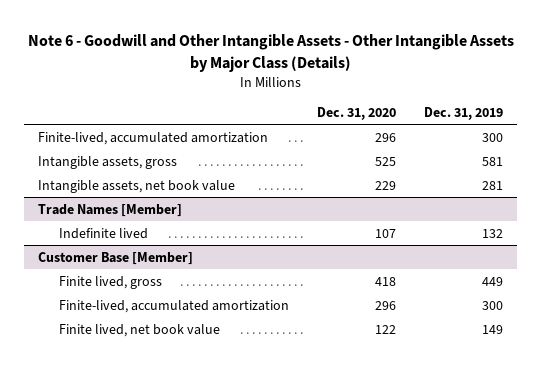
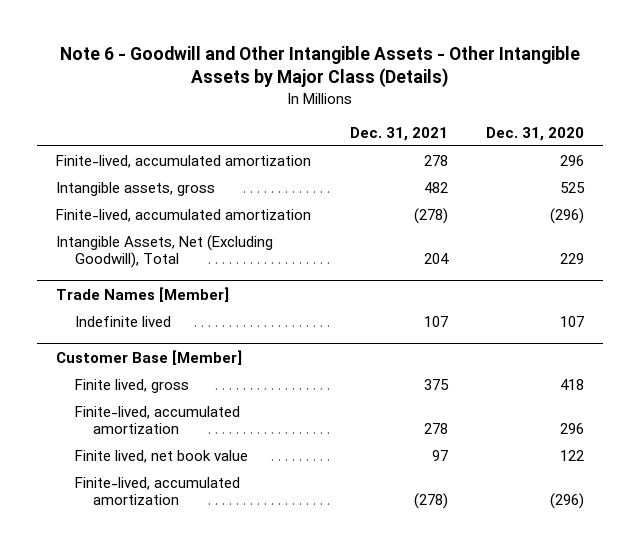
- | Dec. 31, 2020 | Dec. 31, 2019
+ | Dec. 31, 2021 | Dec. 31, 2020
- Intangible assets, net book value | 229 | 281
+ Finite-lived, accumulated amortization | (278) | (296)
+ Intangible Assets, Net (Excluding Goodwill), Total | 204 | 229
@ Customer Base [Member]
+ Finite-lived, accumulated amortization | (278) | (296)

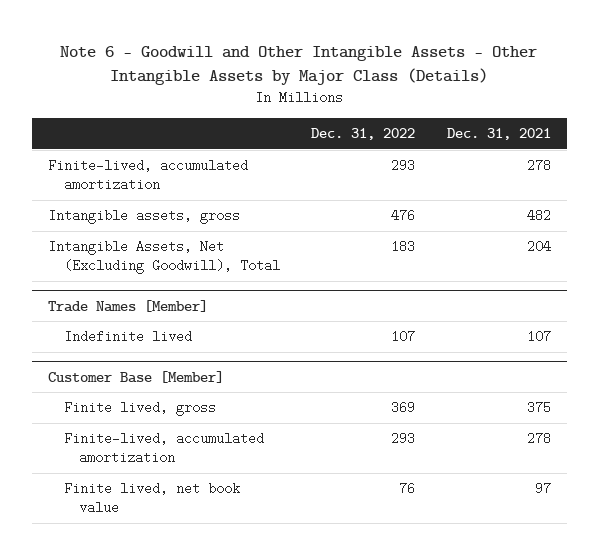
- | Dec. 31, 2021 | Dec. 31, 2020
+ | Dec. 31, 2022 | Dec. 31, 2021
- Finite-lived, accumulated amortization | (278) | (296)
@ Customer Base [Member]
- Finite-lived, accumulated amortization | (278) | (296)

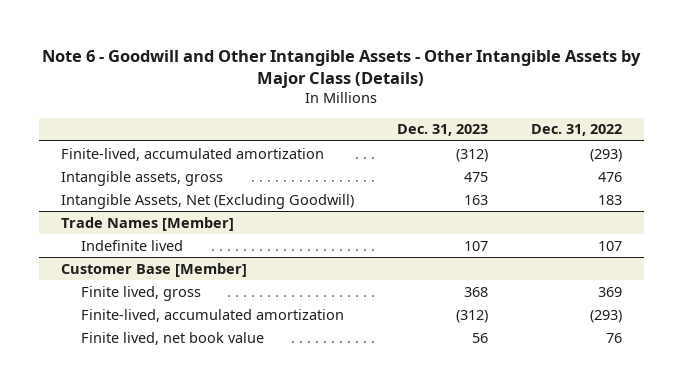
- | Dec. 31, 2022 | Dec. 31, 2021
+ | Dec. 31, 2023 | Dec. 31, 2022
- Finite-lived, accumulated amortization | 293 | 278
+ Finite-lived, accumulated amortization | (312) | (293)
- Intangible Assets, Net (Excluding Goodwill), Total | 183 | 204
+ Intangible Assets, Net (Excluding Goodwill) | 163 | 183
@ Customer Base [Member]
- Finite-lived, accumulated amortization | 293 | 278
+ Finite-lived, accumulated amortization | (312) | (293)

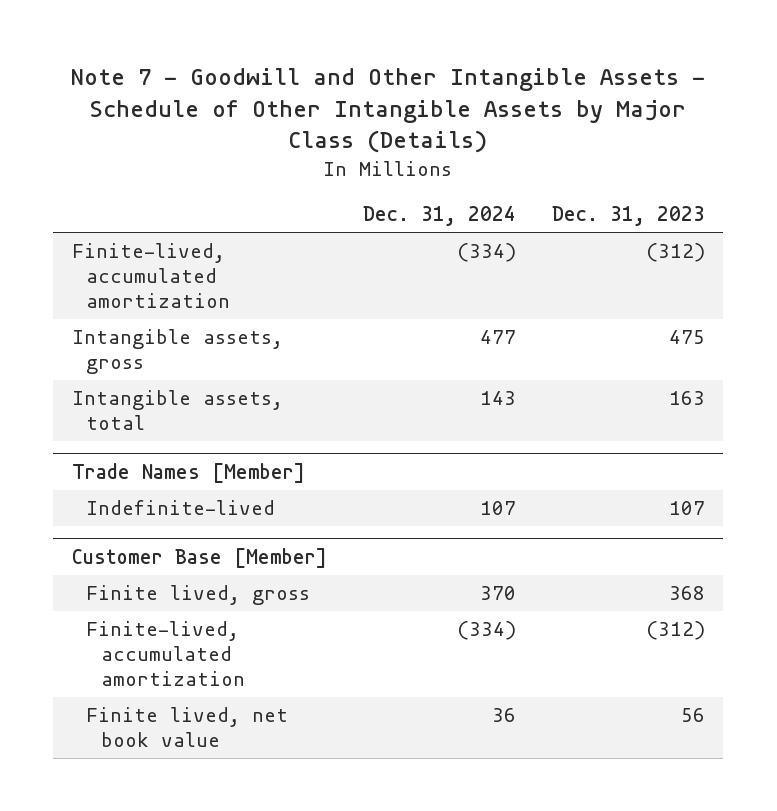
- Note 6 - Goodwill and Other Intangible Assets - Other Intangible Assets by Major Class (Details)
+ Note 7 - Goodwill and Other Intangible Assets - Schedule of Other Intangible Assets by Major Class (Details)
- | Dec. 31, 2023 | Dec. 31, 2022
+ | Dec. 31, 2024 | Dec. 31, 2023
- Intangible Assets, Net (Excluding Goodwill) | 163 | 183
+ Intangible assets, total | 143 | 163
@ Trade Names [Member]
- Indefinite lived | 107 | 107
+ Indefinite-lived | 107 | 107

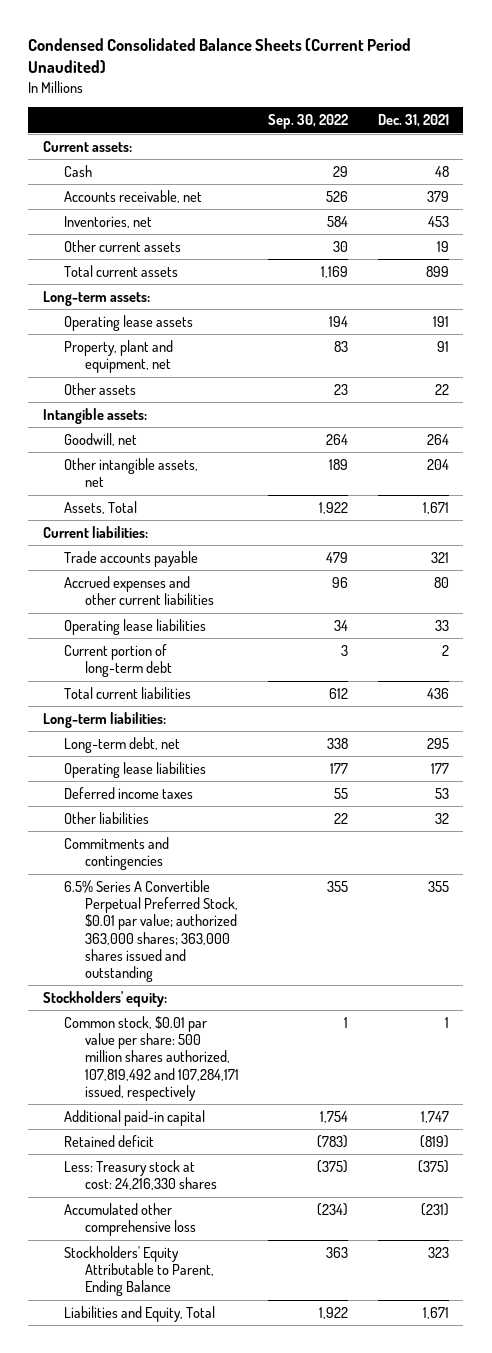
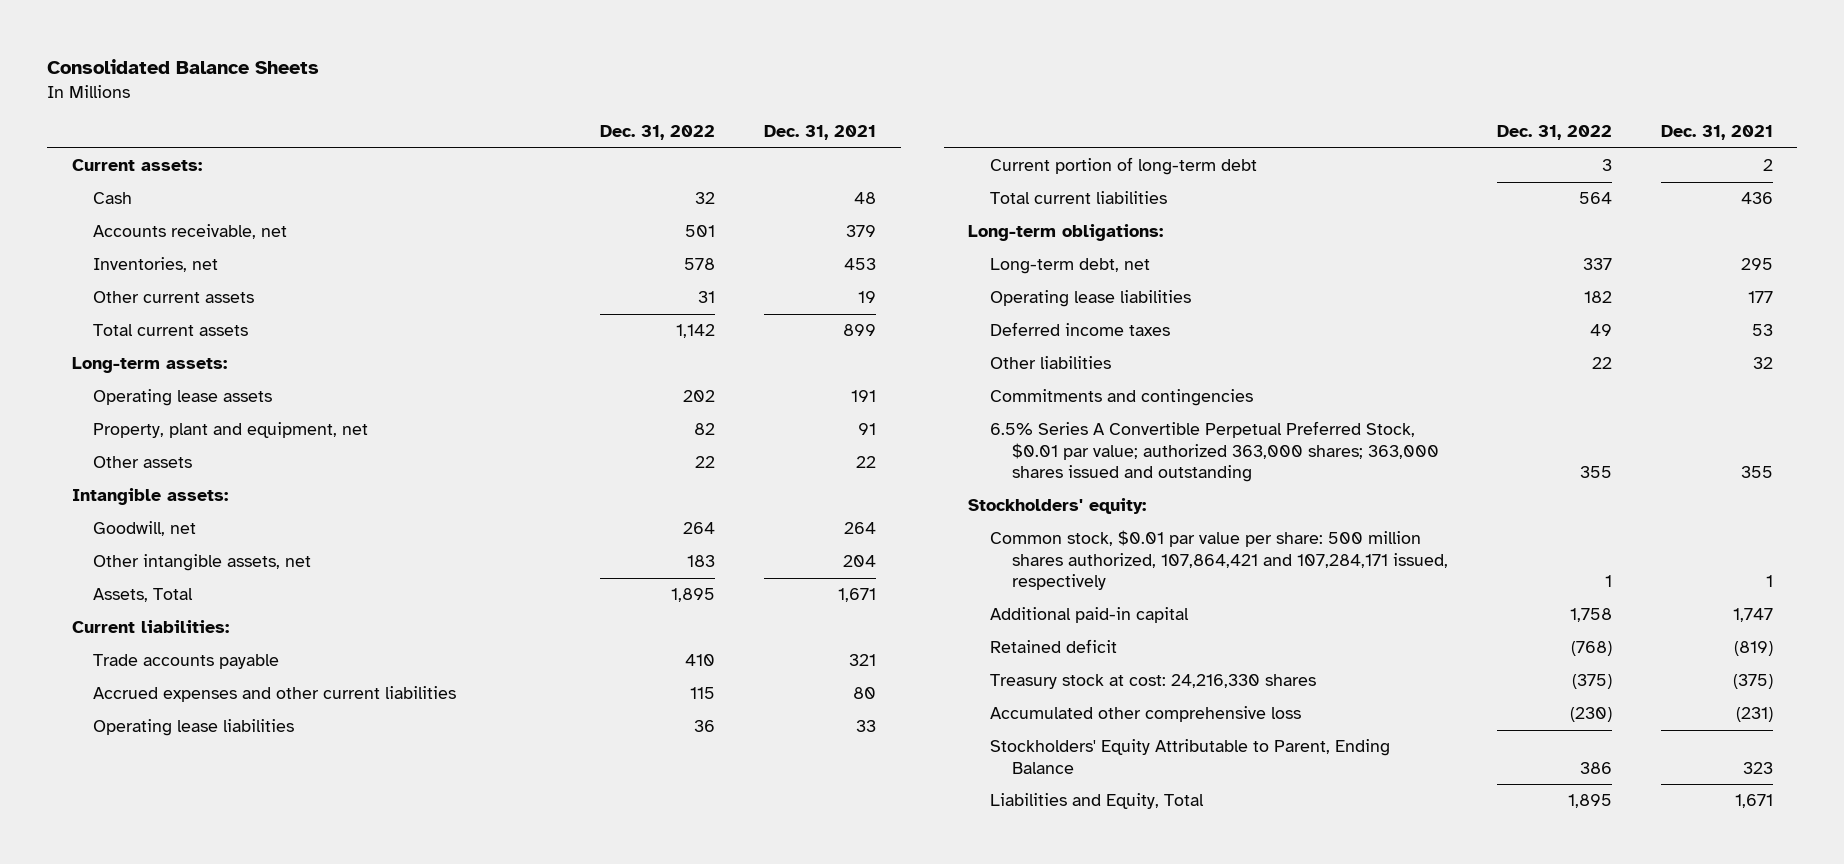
- Condensed Consolidated Balance Sheets (Current Period Unaudited)
+ Consolidated Balance Sheets
- | Sep. 30, 2022 | Dec. 31, 2021
+ | Dec. 31, 2022 | Dec. 31, 2021
- Long-term liabilities:
+ Long-term obligations:
- Common stock, $0.01 par value per share: 500 million shares authorized, 107,819,492 and 107,284,171 issued, respectively | 1 | 1
+ Common stock, $0.01 par value per share: 500 million shares authorized, 107,864,421 and 107,284,171 issued, respectively | 1 | 1
- Less: Treasury stock at cost: 24,216,330 shares | (375) | (375)
+ Treasury stock at cost: 24,216,330 shares | (375) | (375)

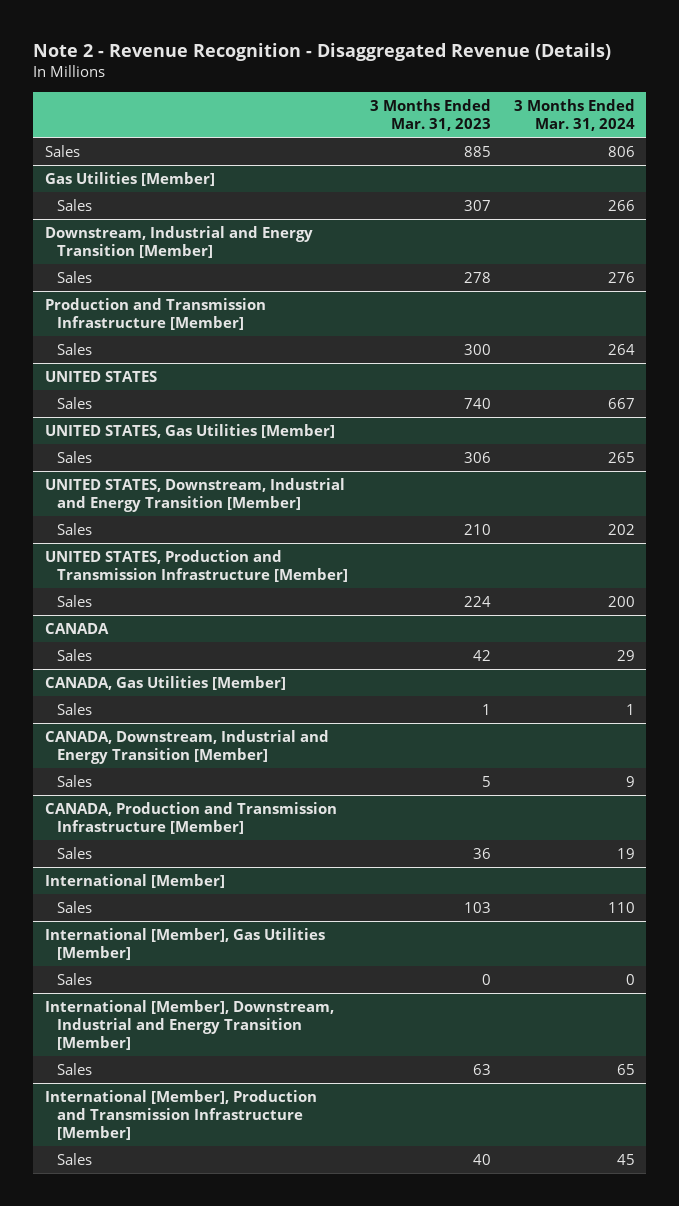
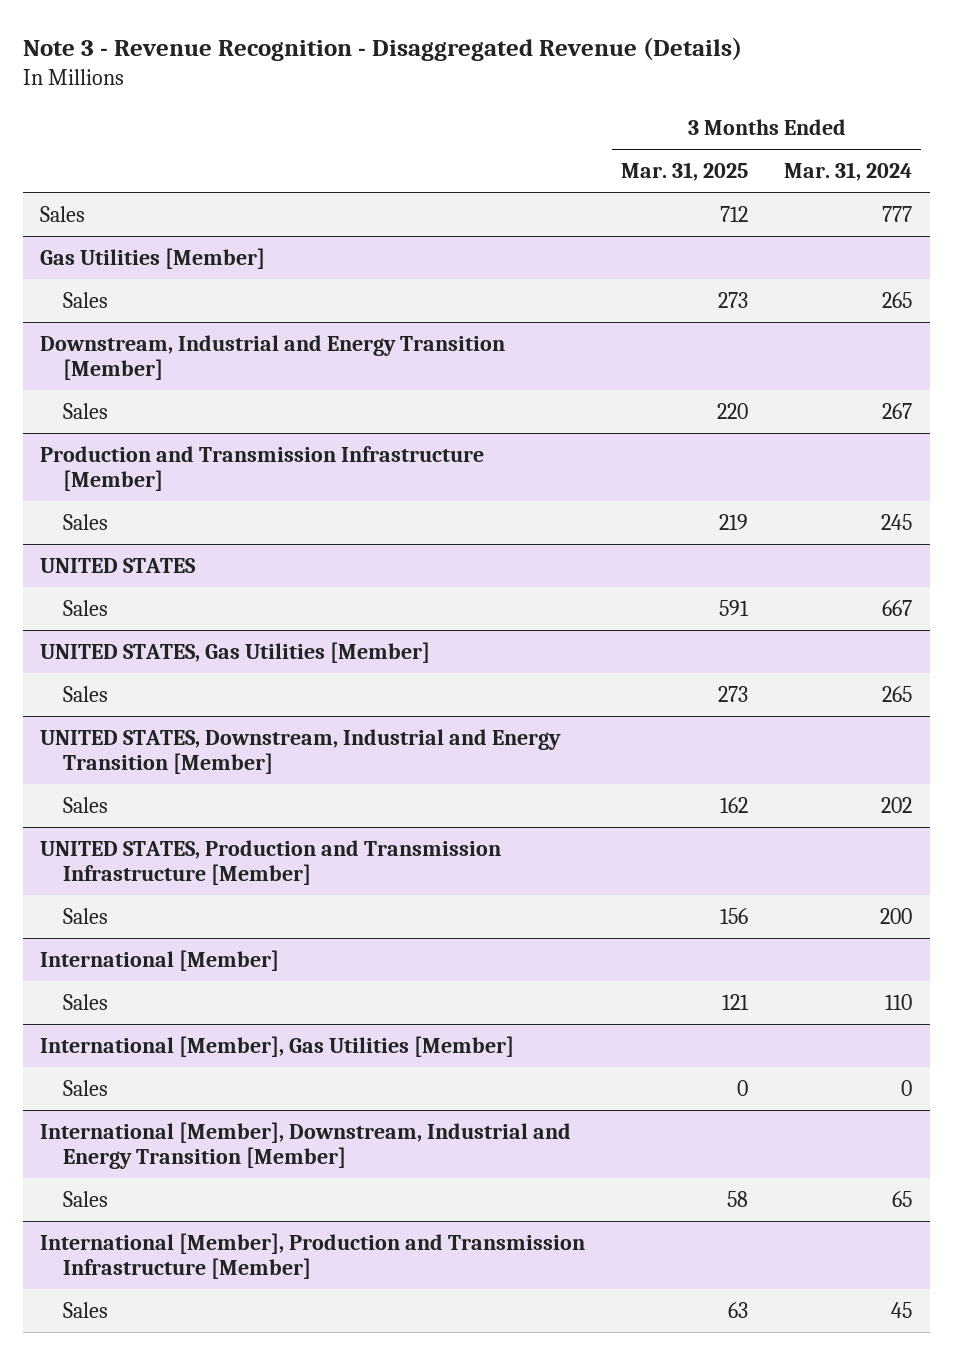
- Note 2 - Revenue Recognition - Disaggregated Revenue (Details)
+ Note 3 - Revenue Recognition - Disaggregated Revenue (Details)
- | 3 Months Ended Mar. 31, 2023 | 3 Months Ended Mar. 31, 2024
+ | 3 Months Ended Mar. 31, 2025 | 3 Months Ended Mar. 31, 2024
- Sales | 885 | 806
+ Sales | 712 | 777
@ Gas Utilities [Member]
- Sales | 307 | 266
+ Sales | 273 | 265
@ Downstream, Industrial and Energy Transition [Member]
- Sales | 278 | 276
+ Sales | 220 | 267
@ Production and Transmission Infrastructure [Member]
- Sales | 300 | 264
+ Sales | 219 | 245
- CANADA
- Sales | 42 | 29
- CANADA, Gas Utilities [Member]
- Sales | 1 | 1
- CANADA, Downstream, Industrial and Energy Transition [Member]
- Sales | 5 | 9
- CANADA, Production and Transmission Infrastructure [Member]
- Sales | 36 | 19

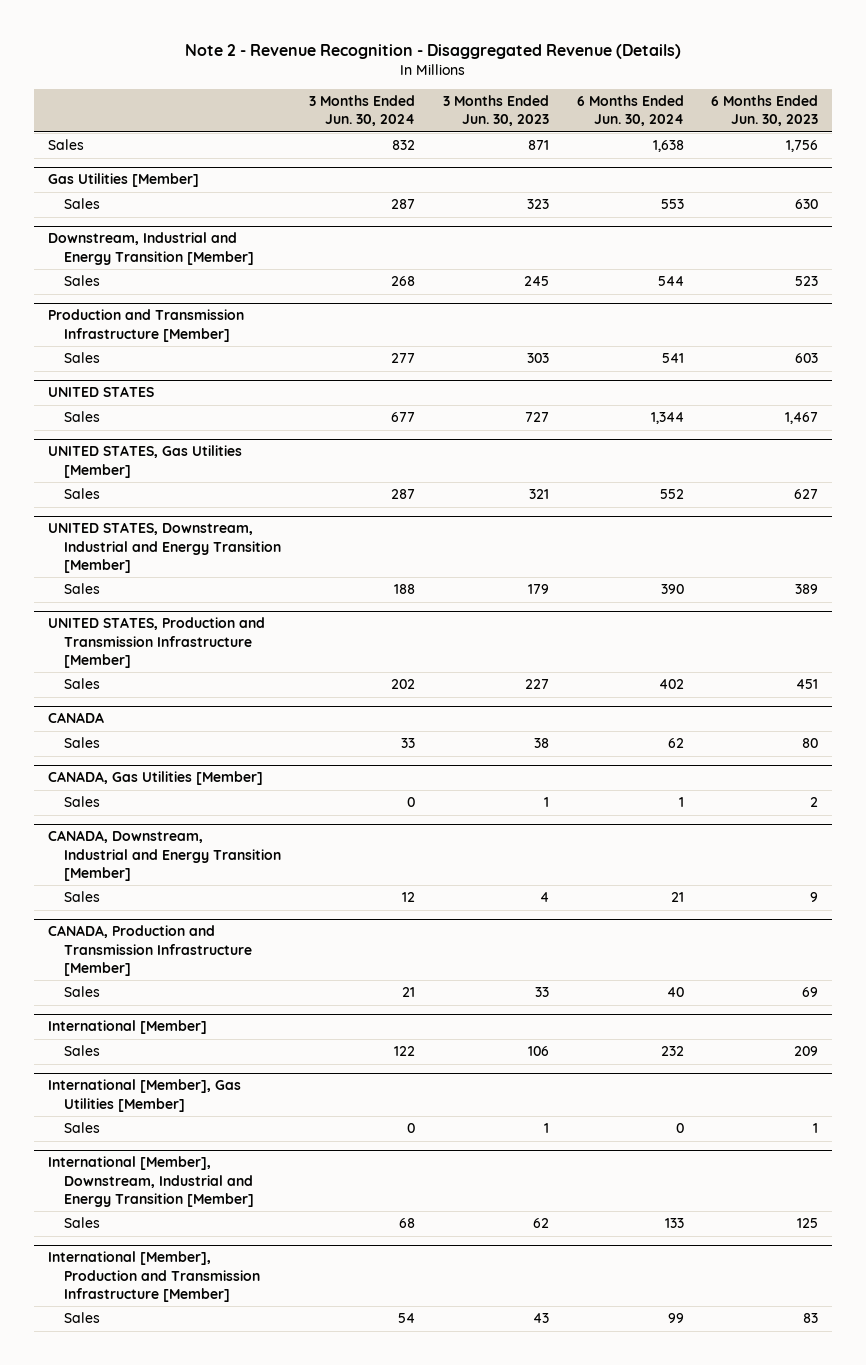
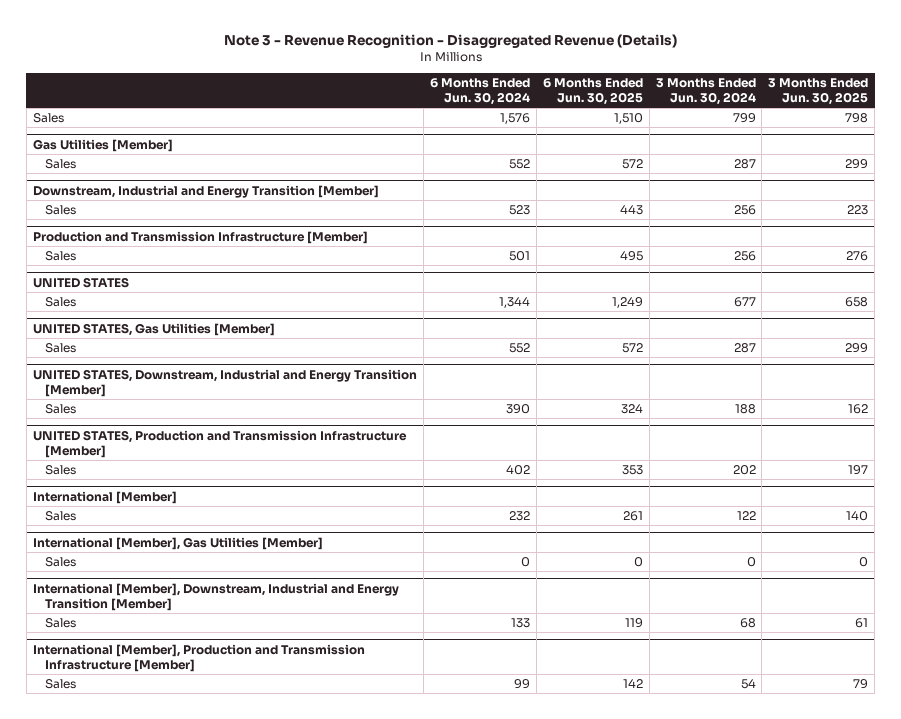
- Note 2 - Revenue Recognition - Disaggregated Revenue (Details)
+ Note 3 - Revenue Recognition - Disaggregated Revenue (Details)
- | 3 Months Ended Jun. 30, 2024 | 3 Months Ended Jun. 30, 2023 | 6 Months Ended Jun. 30, 2024 | 6 Months Ended Jun. 30, 2023
+ | 6 Months Ended Jun. 30, 2024 | 6 Months Ended Jun. 30, 2025 | 3 Months Ended Jun. 30, 2024 | 3 Months Ended Jun. 30, 2025
- Sales | 832 | 871 | 1,638 | 1,756
+ Sales | 1,576 | 1,510 | 799 | 798
@ Gas Utilities [Member]
- Sales | 287 | 323 | 553 | 630
+ Sales | 552 | 572 | 287 | 299
@ Downstream, Industrial and Energy Transition [Member]
- Sales | 268 | 245 | 544 | 523
+ Sales | 523 | 443 | 256 | 223
@ Production and Transmission Infrastructure [Member]
- Sales | 277 | 303 | 541 | 603
+ Sales | 501 | 495 | 256 | 276
- CANADA
- Sales | 33 | 38 | 62 | 80
- CANADA, Gas Utilities [Member]
- Sales | 0 | 1 | 1 | 2
- CANADA, Downstream, Industrial and Energy Transition [Member]
- Sales | 12 | 4 | 21 | 9
- CANADA, Production and Transmission Infrastructure [Member]
- Sales | 21 | 33 | 40 | 69

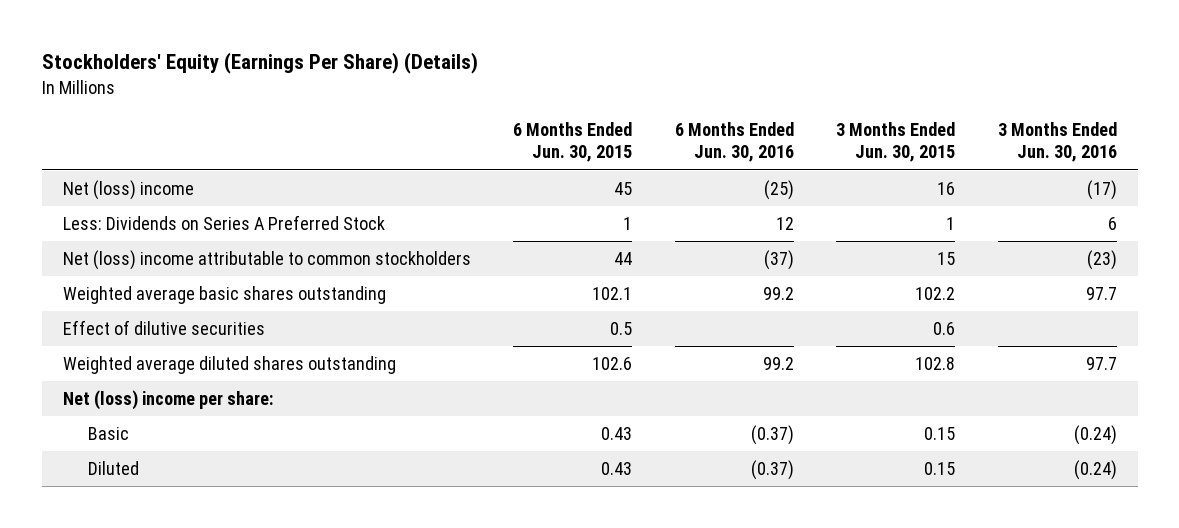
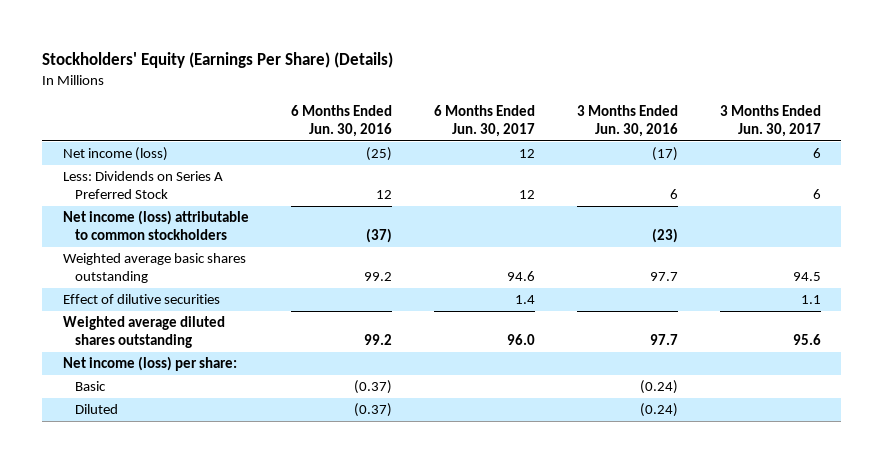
- | 6 Months Ended Jun. 30, 2015 | 6 Months Ended Jun. 30, 2016 | 3 Months Ended Jun. 30, 2015 | 3 Months Ended Jun. 30, 2016
+ | 6 Months Ended Jun. 30, 2016 | 6 Months Ended Jun. 30, 2017 | 3 Months Ended Jun. 30, 2016 | 3 Months Ended Jun. 30, 2017
- Net (loss) income | 45 | (25) | 16 | (17)
+ Net income (loss) | (25) | 12 | (17) | 6
- Net (loss) income attributable to common stockholders | 44 | (37) | 15 | (23)
+ Net income (loss) attributable to common stockholders | (37) | | (23) |
- Net (loss) income per share:
+ Net income (loss) per share:

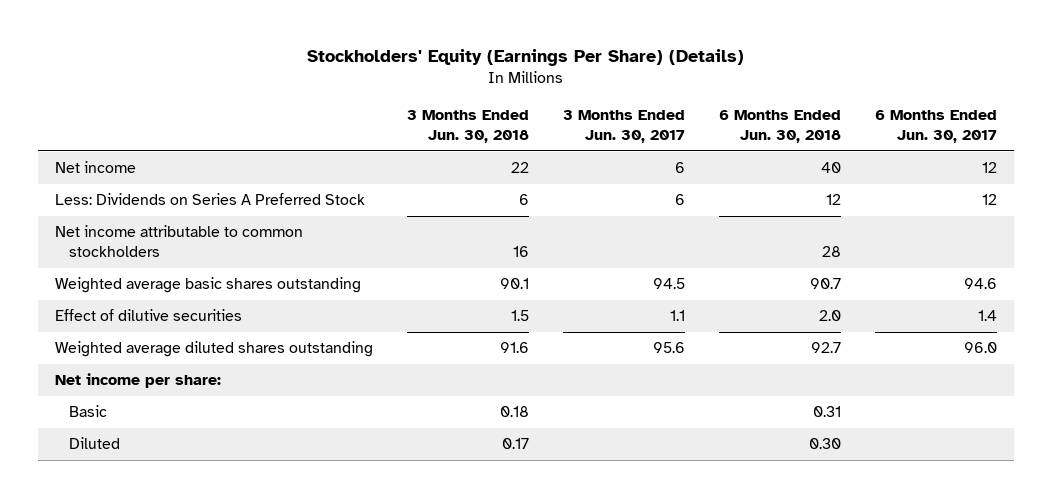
- | 6 Months Ended Jun. 30, 2016 | 6 Months Ended Jun. 30, 2017 | 3 Months Ended Jun. 30, 2016 | 3 Months Ended Jun. 30, 2017
+ | 3 Months Ended Jun. 30, 2018 | 3 Months Ended Jun. 30, 2017 | 6 Months Ended Jun. 30, 2018 | 6 Months Ended Jun. 30, 2017
- Net income (loss) | (25) | 12 | (17) | 6
+ Net income | 22 | 6 | 40 | 12
- Net income (loss) attributable to common stockholders | (37) | | (23) |
+ Net income attributable to common stockholders | 16 | | 28 |
- Net income (loss) per share:
+ Net income per share:

